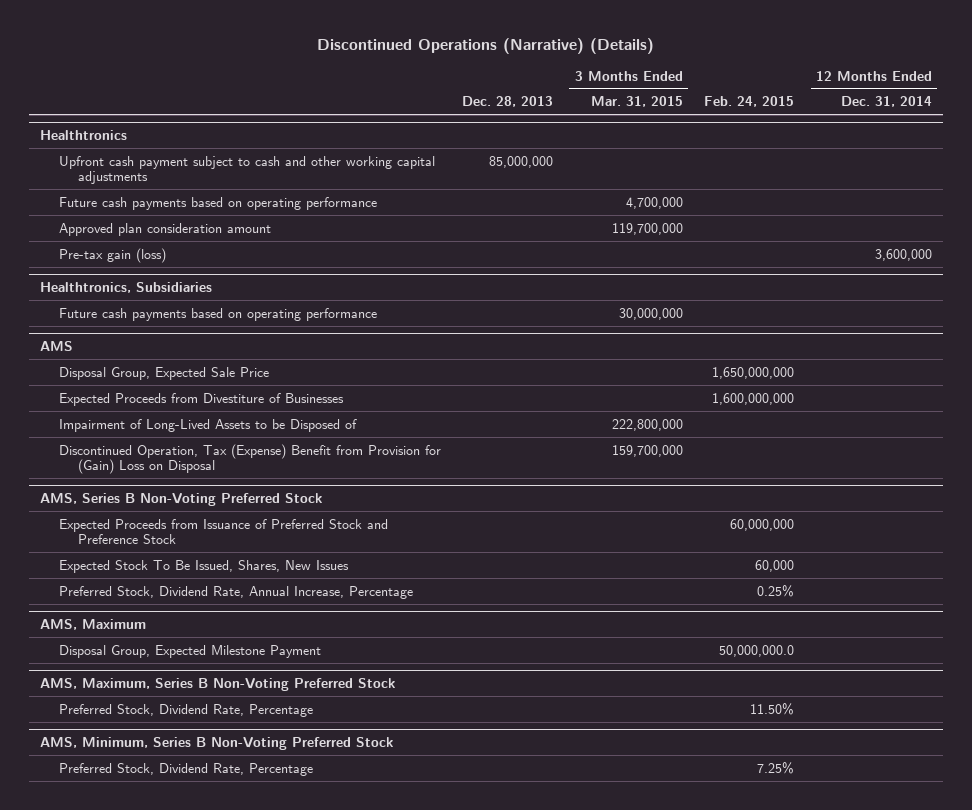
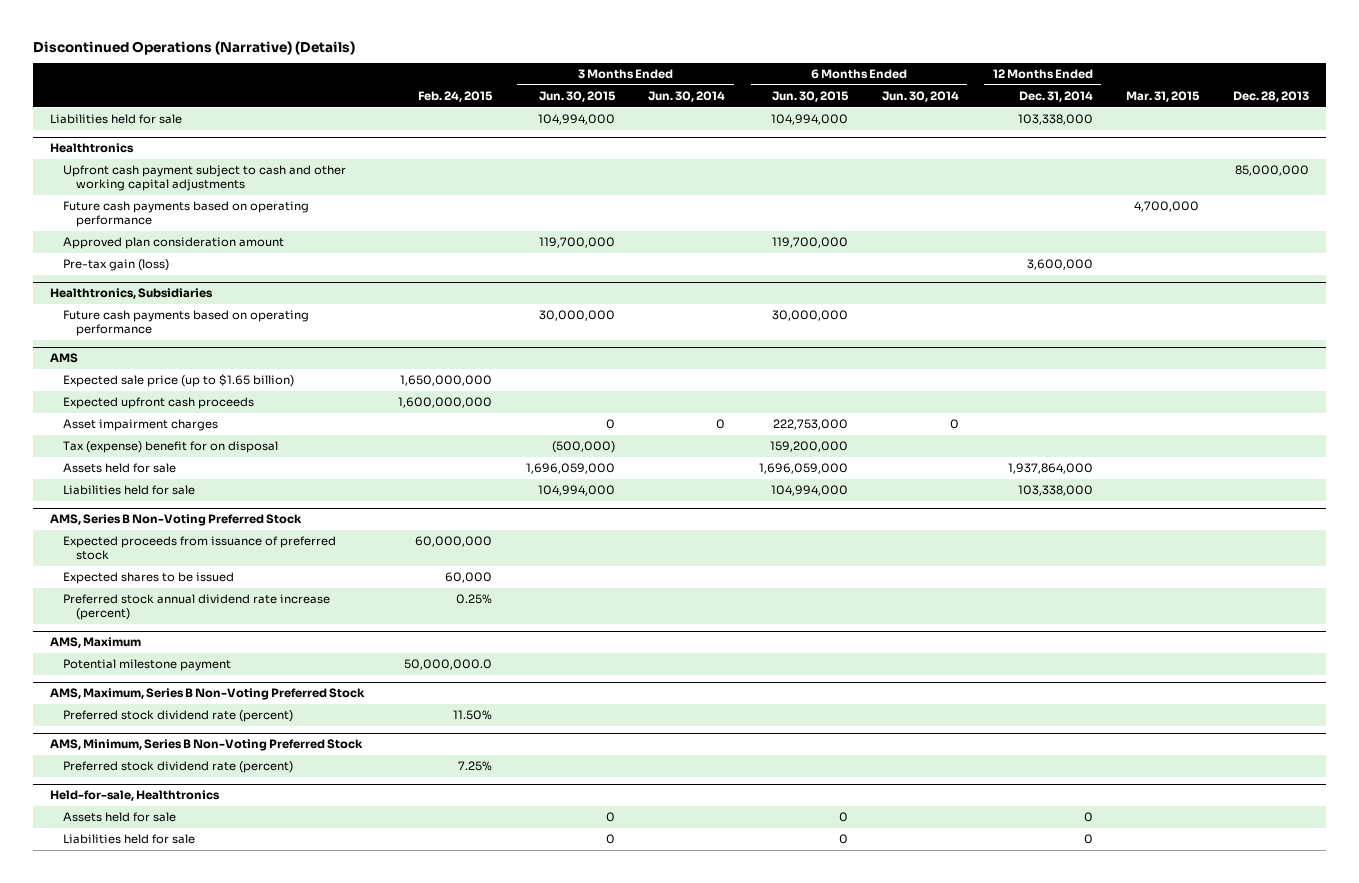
- | Dec. 28, 2013 | 3 Months Ended Mar. 31, 2015 | Feb. 24, 2015 | 12 Months Ended Dec. 31, 2014
+ | Feb. 24, 2015 | 3 Months Ended Jun. 30, 2015 | 3 Months Ended Jun. 30, 2014 | 6 Months Ended Jun. 30, 2015 | 6 Months Ended Jun. 30, 2014 | 12 Months Ended Dec. 31, 2014 | Mar. 31, 2015 | Dec. 28, 2013
+ Liabilities held for sale | | 104,994,000 | | 104,994,000 | | 103,338,000 | |
@ AMS
- Disposal Group, Expected Sale Price | | | 1,650,000,000 |
- Expected Proceeds from Divestiture of Businesses | | | 1,600,000,000 |
- Impairment of Long-Lived Assets to be Disposed of | | 222,800,000 | |
- Discontinued Operation, Tax (Expense) Benefit from Provision for (Gain) Loss on Disposal | | 159,700,000 | |
+ Expected sale price (up to $1.65 billion) | 1,650,000,000 | | | | | | |
+ Expected upfront cash proceeds | 1,600,000,000 | | | | | | |
+ Asset impairment charges | | 0 | 0 | 222,753,000 | 0 | | |
+ Tax (expense) benefit for on disposal | | (500,000) | | 159,200,000 | | | |
+ Assets held for sale | | 1,696,059,000 | | 1,696,059,000 | | 1,937,864,000 | |
+ Liabilities held for sale | | 104,994,000 | | 104,994,000 | | 103,338,000 | |
@ AMS, Series B Non-Voting Preferred Stock
- Expected Proceeds from Issuance of Preferred Stock and Preference Stock | | | 60,000,000 |
- Expected Stock To Be Issued, Shares, New Issues | | | 60,000 |
- Preferred Stock, Dividend Rate, Annual Increase, Percentage | | | 0.25% |
+ Expected proceeds from issuance of preferred stock | 60,000,000 | | | | | | |
+ Expected shares to be issued | 60,000 | | | | | | |
+ Preferred stock annual dividend rate increase (percent) | 0.25% | | | | | | |
@ AMS, Maximum
- Disposal Group, Expected Milestone Payment | | | 50,000,000.0 |
+ Potential milestone payment | 50,000,000.0 | | | | | | |
@ AMS, Maximum, Series B Non-Voting Preferred Stock
- Preferred Stock, Dividend Rate, Percentage | | | 11.50% |
+ Preferred stock dividend rate (percent) | 11.50% | | | | | | |
@ AMS, Minimum, Series B Non-Voting Preferred Stock
- Preferred Stock, Dividend Rate, Percentage | | | 7.25% |
+ Preferred stock dividend rate (percent) | 7.25% | | | | | | |
+ Held-for-sale, Healthtronics
+ Assets held for sale | | 0 | | 0 | | 0 | |
+ Liabilities held for sale | | 0 | | 0 | | 0 | |

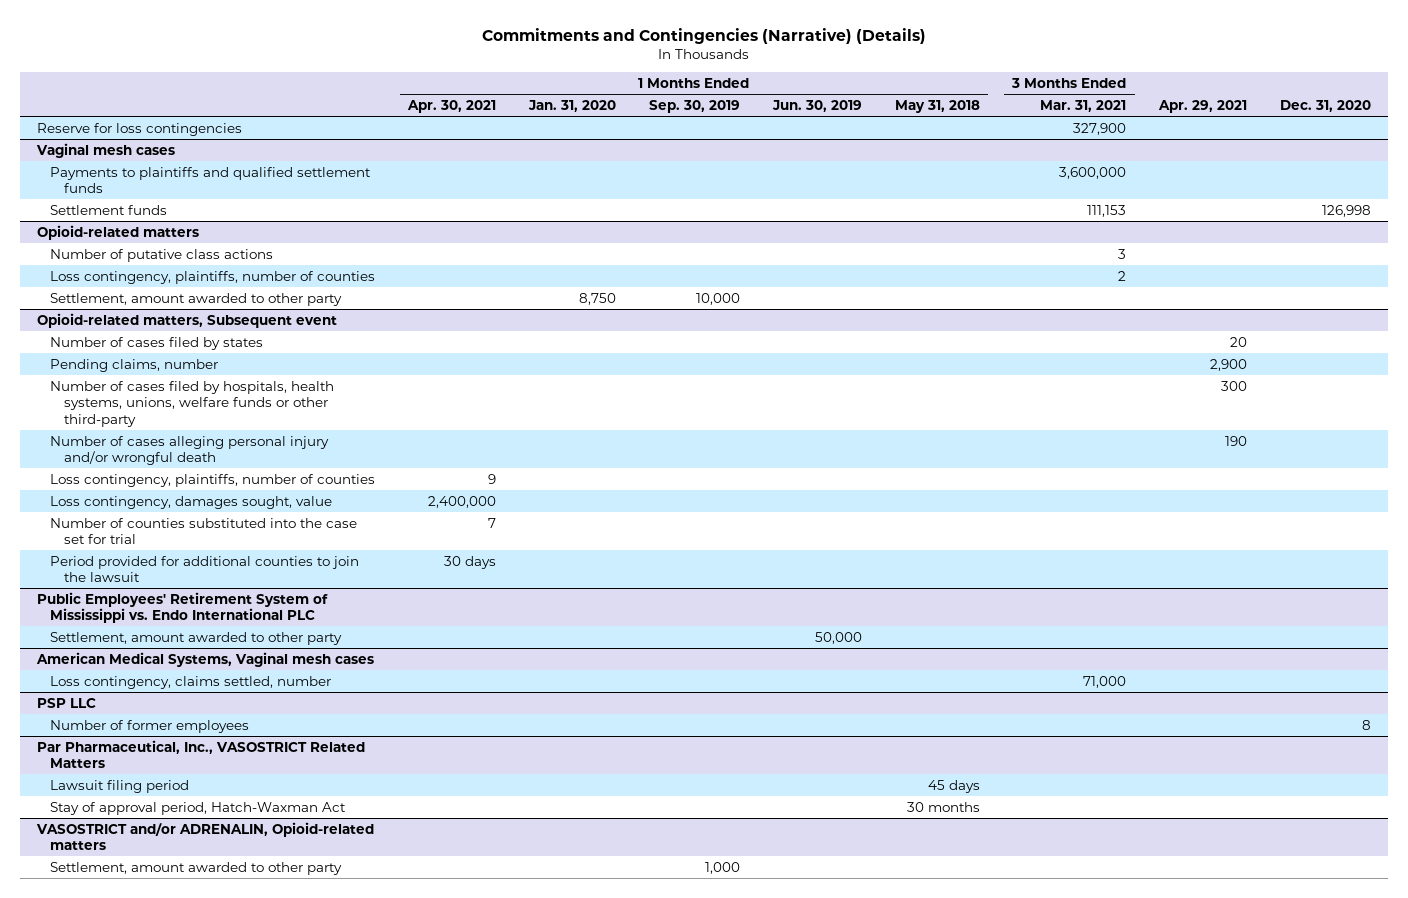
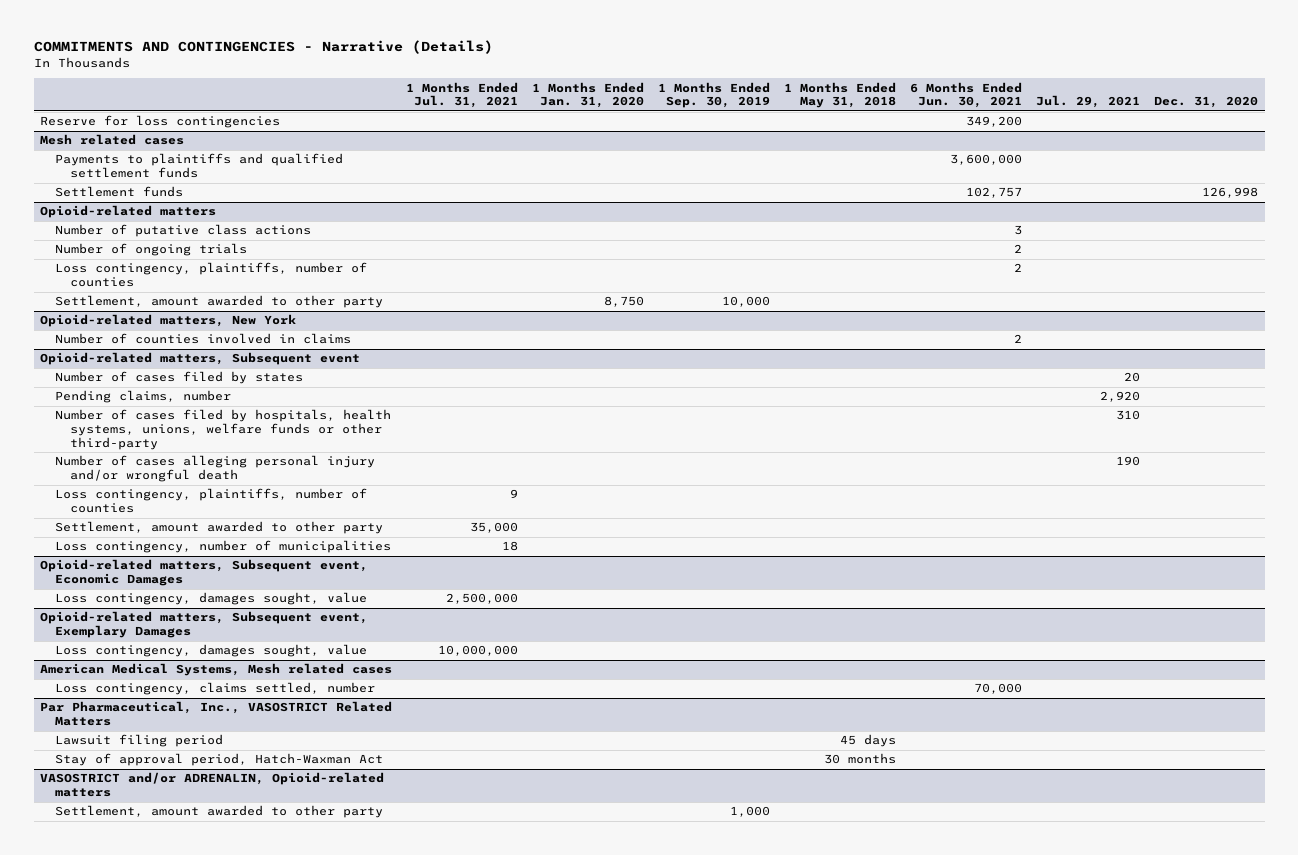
- Commitments and Contingencies (Narrative) (Details)
+ COMMITMENTS AND CONTINGENCIES - Narrative (Details)
- | 1 Months Ended Apr. 30, 2021 | 1 Months Ended Jan. 31, 2020 | 1 Months Ended Sep. 30, 2019 | 1 Months Ended Jun. 30, 2019 | 1 Months Ended May 31, 2018 | 3 Months Ended Mar. 31, 2021 | Apr. 29, 2021 | Dec. 31, 2020
+ | 1 Months Ended Jul. 31, 2021 | 1 Months Ended Jan. 31, 2020 | 1 Months Ended Sep. 30, 2019 | 1 Months Ended May 31, 2018 | 6 Months Ended Jun. 30, 2021 | Jul. 29, 2021 | Dec. 31, 2020
- Vaginal mesh cases
+ Mesh related cases
@ Opioid-related matters
+ Number of ongoing trials | | | | | 2 | |
+ Opioid-related matters, New York
+ Number of counties involved in claims | | | | | 2 | |
@ Opioid-related matters, Subsequent event
- Loss contingency, damages sought, value | 2,400,000 | | | | | | |
- Number of counties substituted into the case set for trial | 7 | | | | | | |
- Period provided for additional counties to join the lawsuit | 30 days | | | | | | |
- Public Employees' Retirement System of Mississippi vs. Endo International PLC
- Settlement, amount awarded to other party | | | | 50,000 | | | |
- American Medical Systems, Vaginal mesh cases
@ Opioid-related matters, Subsequent event
+ Settlement, amount awarded to other party | 35,000 | | | | | |
+ Loss contingency, number of municipalities | 18 | | | | | |
+ Opioid-related matters, Subsequent event, Economic Damages
+ Loss contingency, damages sought, value | 2,500,000 | | | | | |
+ Opioid-related matters, Subsequent event, Exemplary Damages
+ Loss contingency, damages sought, value | 10,000,000 | | | | | |
+ American Medical Systems, Mesh related cases
- PSP LLC
- Number of former employees | | | | | | | | 8

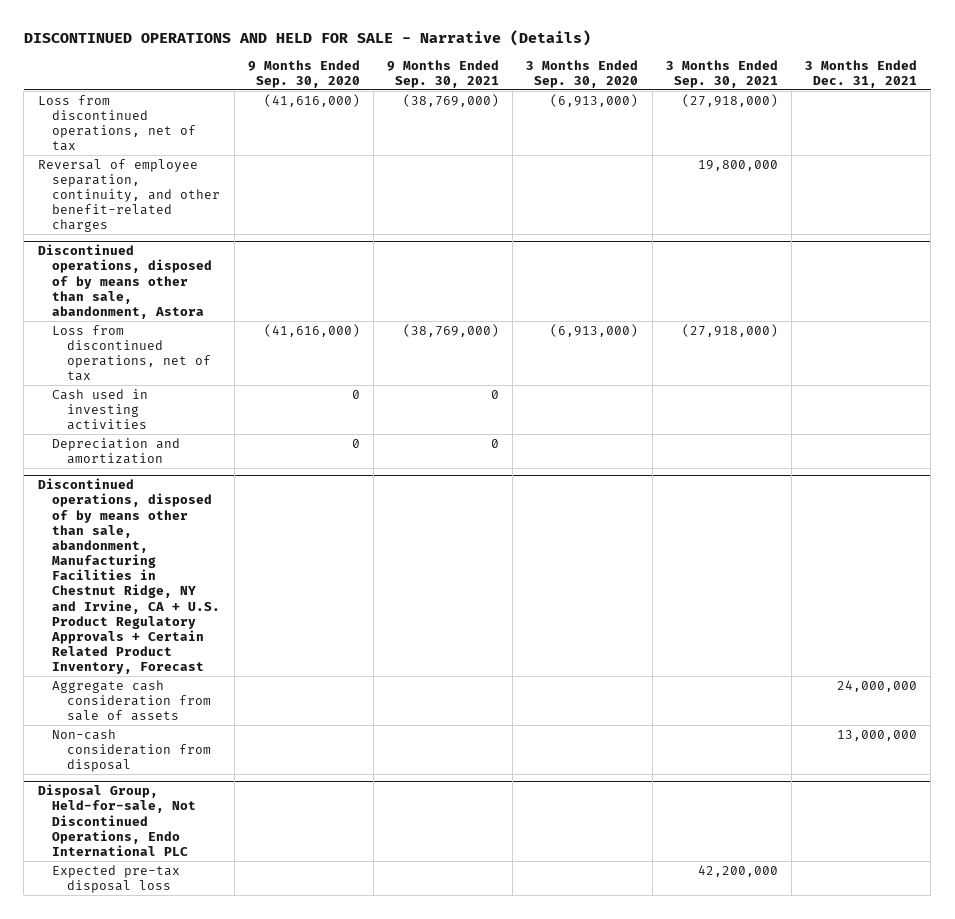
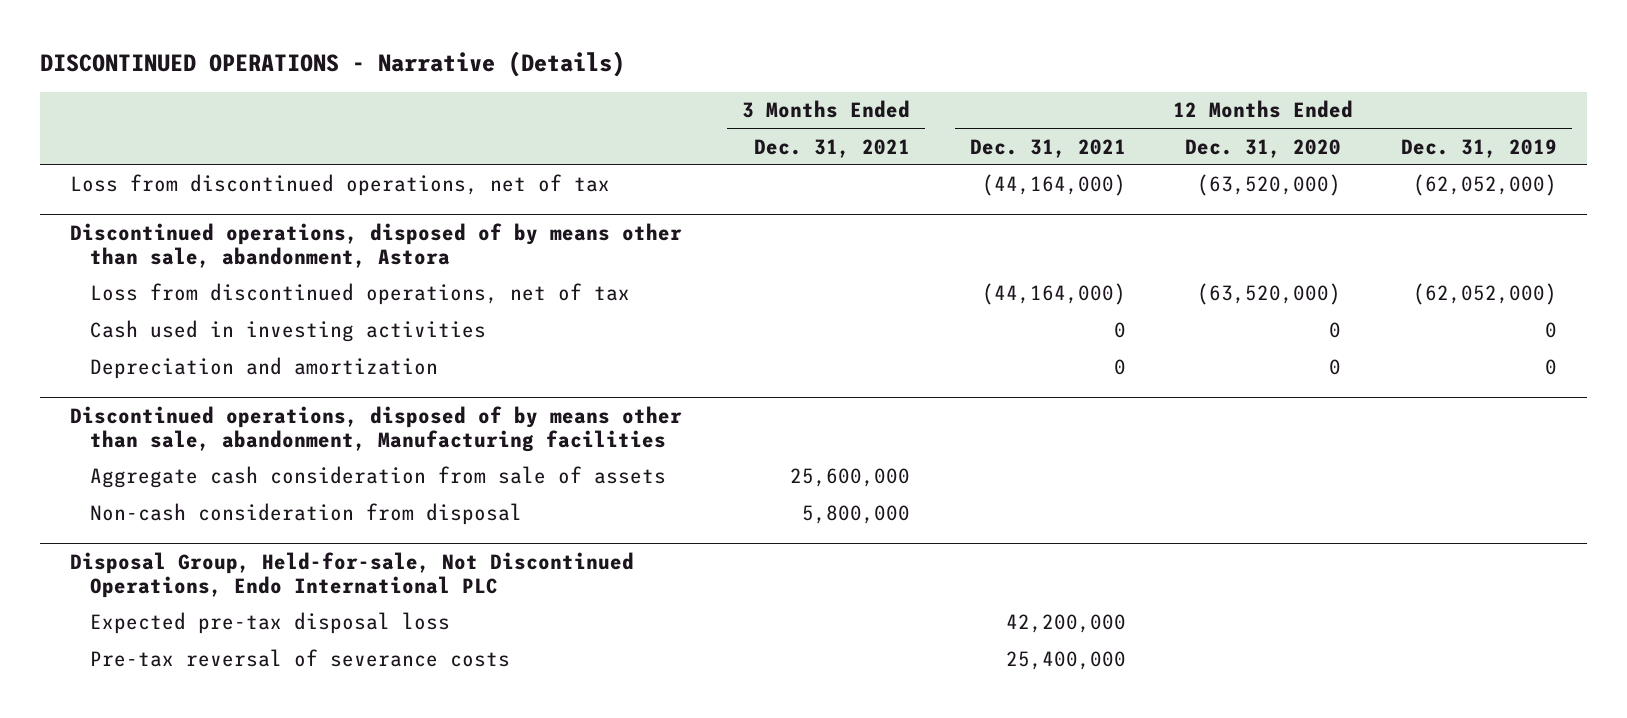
- DISCONTINUED OPERATIONS AND HELD FOR SALE - Narrative (Details)
+ DISCONTINUED OPERATIONS - Narrative (Details)
- | 9 Months Ended Sep. 30, 2020 | 9 Months Ended Sep. 30, 2021 | 3 Months Ended Sep. 30, 2020 | 3 Months Ended Sep. 30, 2021 | 3 Months Ended Dec. 31, 2021
+ | 3 Months Ended Dec. 31, 2021 | 12 Months Ended Dec. 31, 2021 | 12 Months Ended Dec. 31, 2020 | 12 Months Ended Dec. 31, 2019
- Reversal of employee separation, continuity, and other benefit-related charges | | | | 19,800,000 |
- Discontinued operations, disposed of by means other than sale, abandonment, Manufacturing Facilities in Chestnut Ridge, NY and Irvine, CA + U.S. Product Regulatory Approvals + Certain Related Product Inventory, Forecast
- Aggregate cash consideration from sale of assets | | | | | 24,000,000
- Non-cash consideration from disposal | | | | | 13,000,000
+ Discontinued operations, disposed of by means other than sale, abandonment, Manufacturing facilities
+ Aggregate cash consideration from sale of assets | 25,600,000 | | |
+ Non-cash consideration from disposal | 5,800,000 | | |
@ Disposal Group, Held-for-sale, Not Discontinued Operations, Endo International PLC
+ Pre-tax reversal of severance costs | | 25,400,000 | |

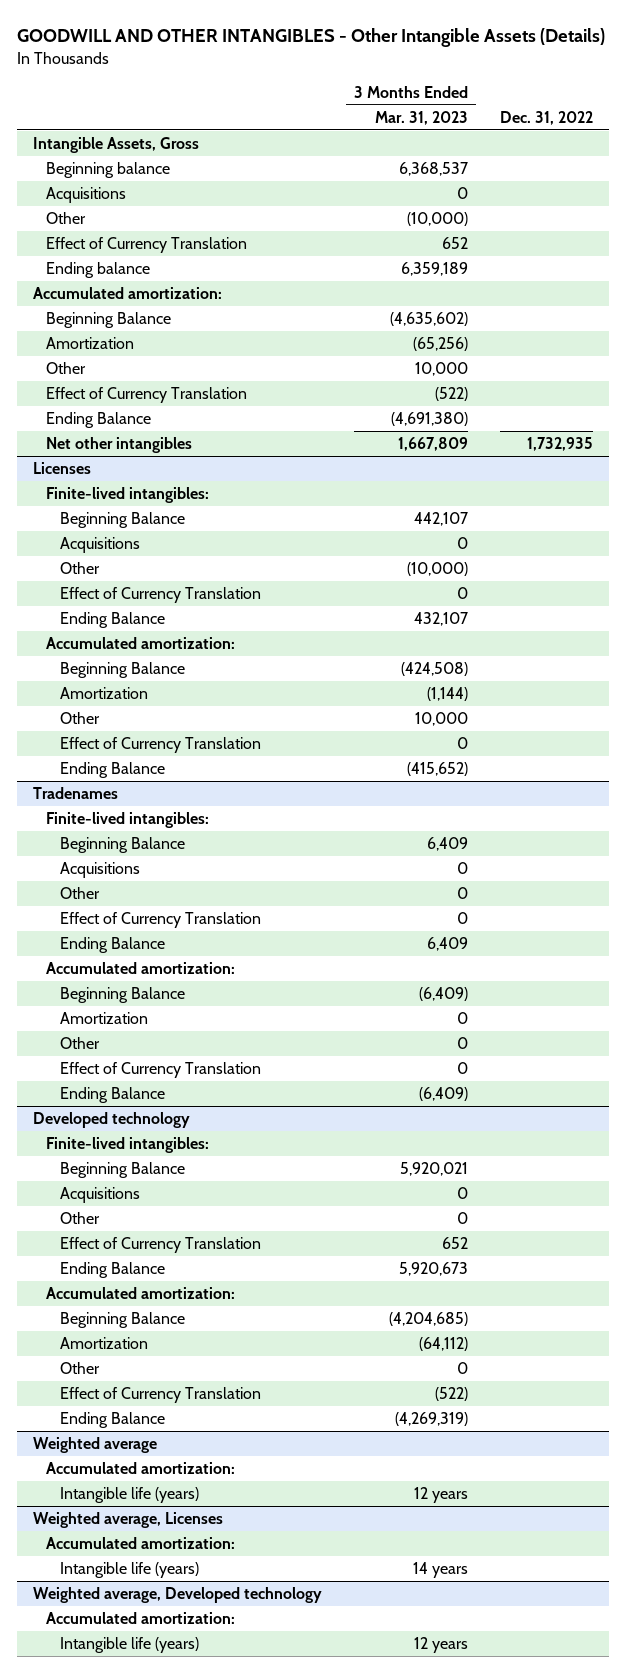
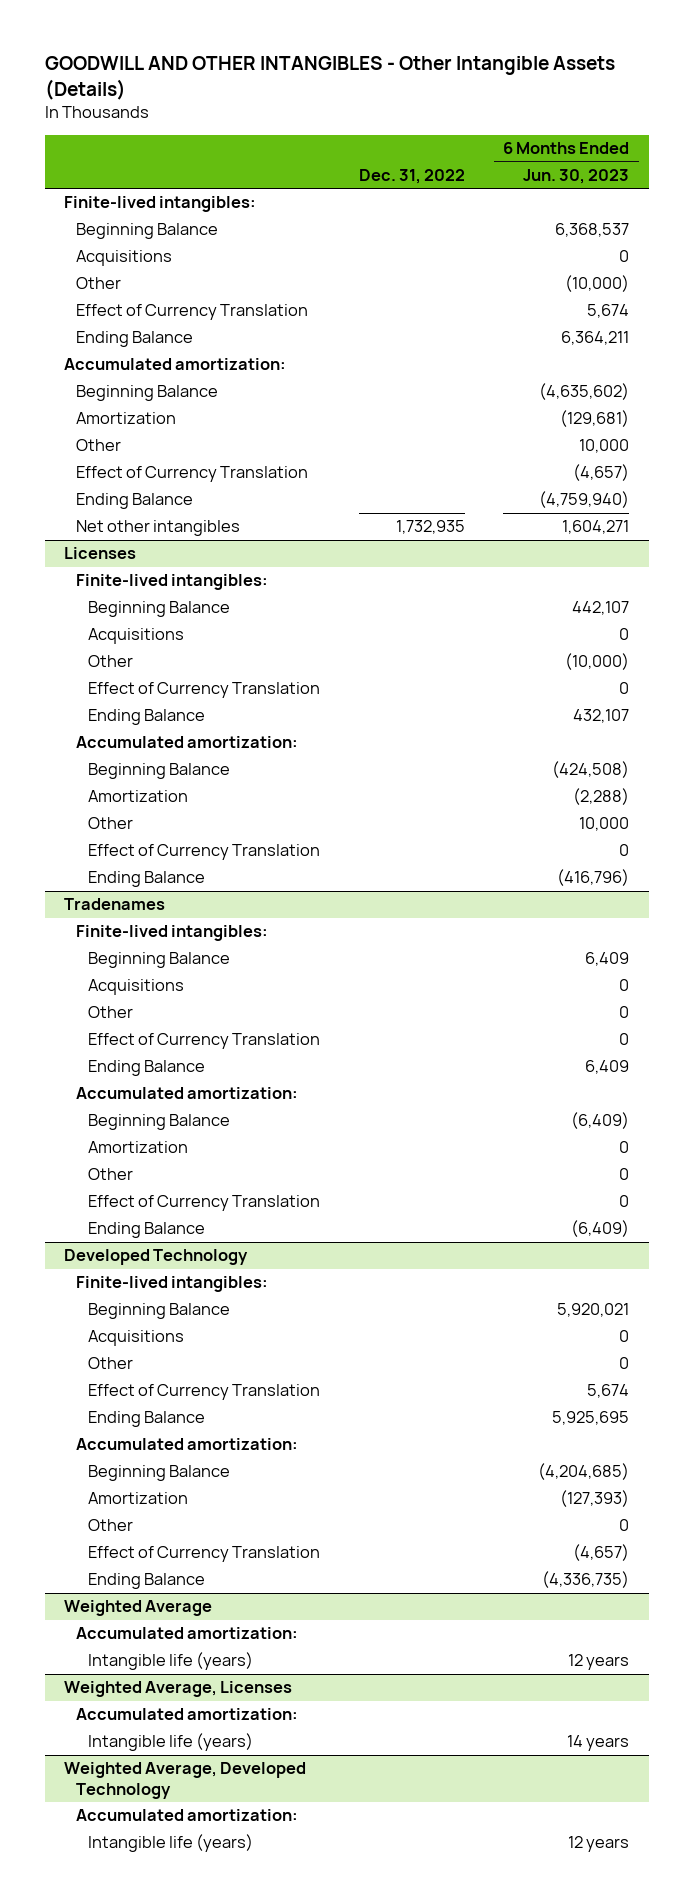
- | 3 Months Ended Mar. 31, 2023 | Dec. 31, 2022
+ | Dec. 31, 2022 | 6 Months Ended Jun. 30, 2023
- Intangible Assets, Gross
- Beginning balance | 6,368,537 |
+ Finite-lived intangibles:
+ Beginning Balance | | 6,368,537
- Ending balance | 6,359,189 |
+ Ending Balance | | 6,364,211
- Developed technology
+ Developed Technology
- Weighted average
+ Weighted Average
- Weighted average, Licenses
+ Weighted Average, Licenses
- Weighted average, Developed technology
+ Weighted Average, Developed Technology

